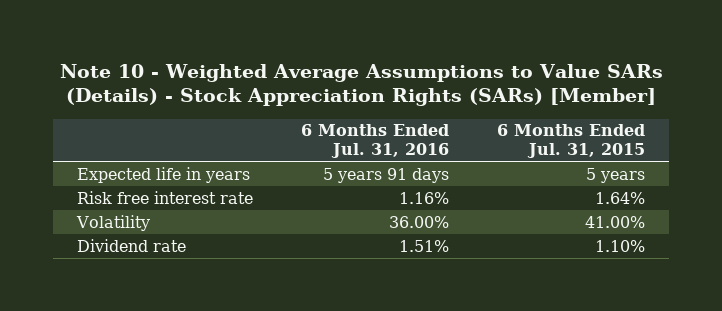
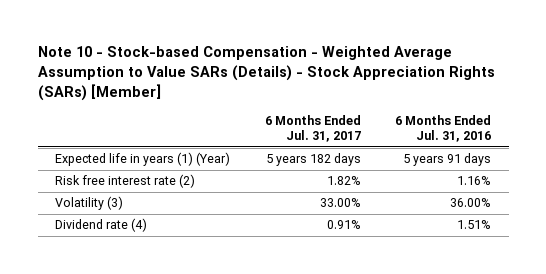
- Note 10 - Weighted Average Assumptions to Value SARs (Details) - Stock Appreciation Rights (SARs) [Member]
+ Note 10 - Stock-based Compensation - Weighted Average Assumption to Value SARs (Details) - Stock Appreciation Rights (SARs) [Member]
- | 6 Months Ended Jul. 31, 2016 | 6 Months Ended Jul. 31, 2015
+ | 6 Months Ended Jul. 31, 2017 | 6 Months Ended Jul. 31, 2016
- Expected life in years | 5 years 91 days | 5 years
- Risk free interest rate | 1.16% | 1.64%
- Volatility | 36.00% | 41.00%
- Dividend rate | 1.51% | 1.10%
+ Expected life in years (1) (Year) | 5 years 182 days | 5 years 91 days
+ Risk free interest rate (2) | 1.82% | 1.16%
+ Volatility (3) | 33.00% | 36.00%
+ Dividend rate (4) | 0.91% | 1.51%

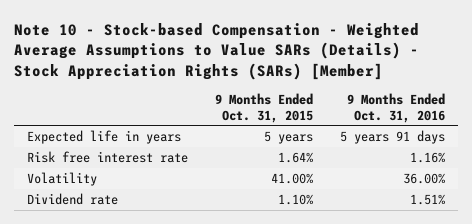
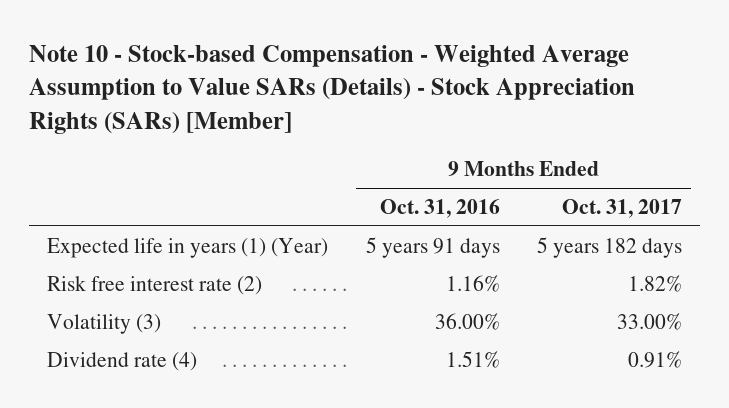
- Note 10 - Stock-based Compensation - Weighted Average Assumptions to Value SARs (Details) - Stock Appreciation Rights (SARs) [Member]
+ Note 10 - Stock-based Compensation - Weighted Average Assumption to Value SARs (Details) - Stock Appreciation Rights (SARs) [Member]
- | 9 Months Ended Oct. 31, 2015 | 9 Months Ended Oct. 31, 2016
+ | 9 Months Ended Oct. 31, 2016 | 9 Months Ended Oct. 31, 2017
- Expected life in years | 5 years | 5 years 91 days
- Risk free interest rate | 1.64% | 1.16%
- Volatility | 41.00% | 36.00%
- Dividend rate | 1.10% | 1.51%
+ Expected life in years (1) (Year) | 5 years 91 days | 5 years 182 days
+ Risk free interest rate (2) | 1.16% | 1.82%
+ Volatility (3) | 36.00% | 33.00%
+ Dividend rate (4) | 1.51% | 0.91%

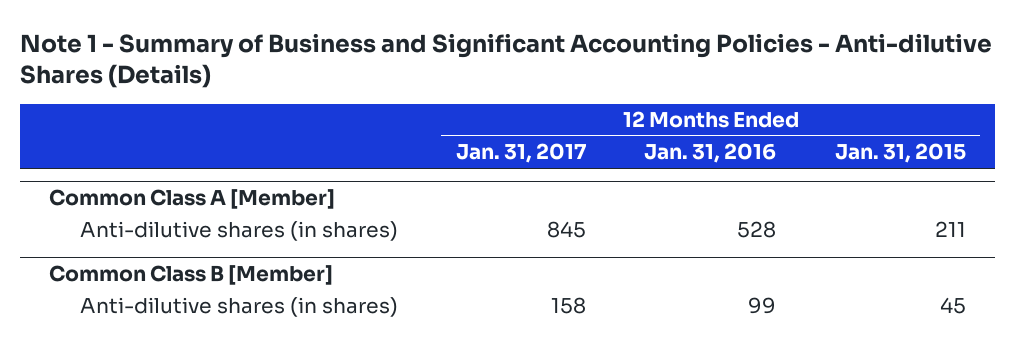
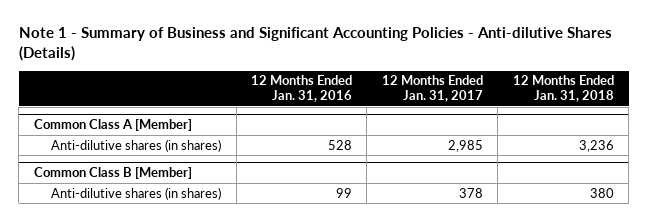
- | 12 Months Ended Jan. 31, 2017 | 12 Months Ended Jan. 31, 2016 | 12 Months Ended Jan. 31, 2015
+ | 12 Months Ended Jan. 31, 2016 | 12 Months Ended Jan. 31, 2017 | 12 Months Ended Jan. 31, 2018
@ Common Class A [Member]
- Anti-dilutive shares (in shares) | 845 | 528 | 211
+ Anti-dilutive shares (in shares) | 528 | 2,985 | 3,236
@ Common Class B [Member]
- Anti-dilutive shares (in shares) | 158 | 99 | 45
+ Anti-dilutive shares (in shares) | 99 | 378 | 380

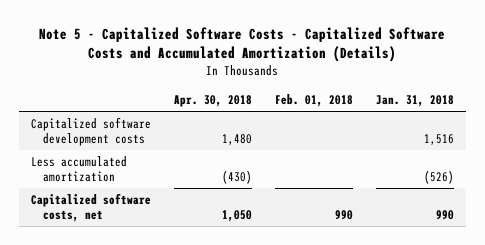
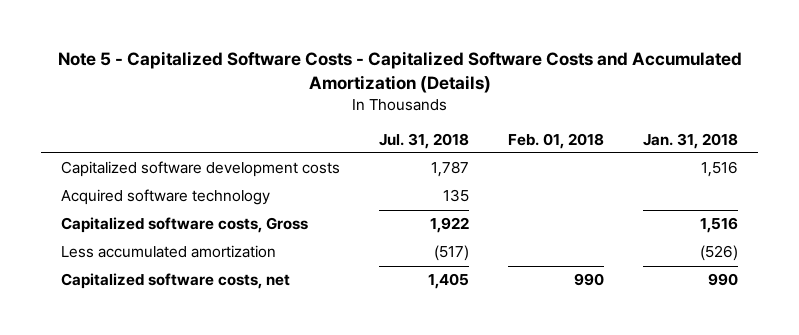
- | Apr. 30, 2018 | Feb. 01, 2018 | Jan. 31, 2018
+ | Jul. 31, 2018 | Feb. 01, 2018 | Jan. 31, 2018
+ Acquired software technology | 135 | |
+ Capitalized software costs, Gross | 1,922 | | 1,516

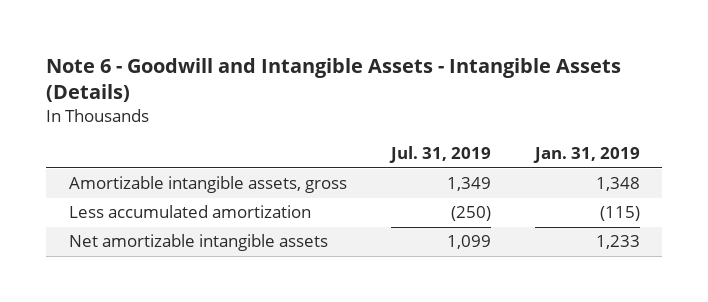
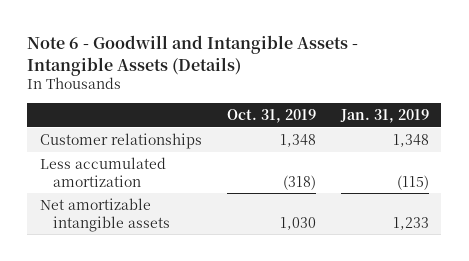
- | Jul. 31, 2019 | Jan. 31, 2019
+ | Oct. 31, 2019 | Jan. 31, 2019
- Amortizable intangible assets, gross | 1,349 | 1,348
+ Customer relationships | 1,348 | 1,348

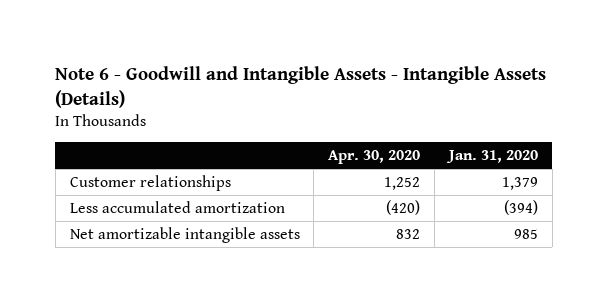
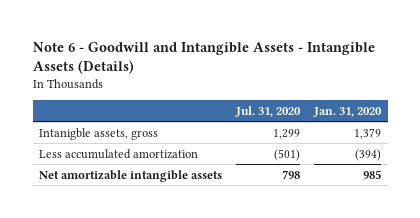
- | Apr. 30, 2020 | Jan. 31, 2020
+ | Jul. 31, 2020 | Jan. 31, 2020
- Customer relationships | 1,252 | 1,379
+ Intanigble assets, gross | 1,299 | 1,379

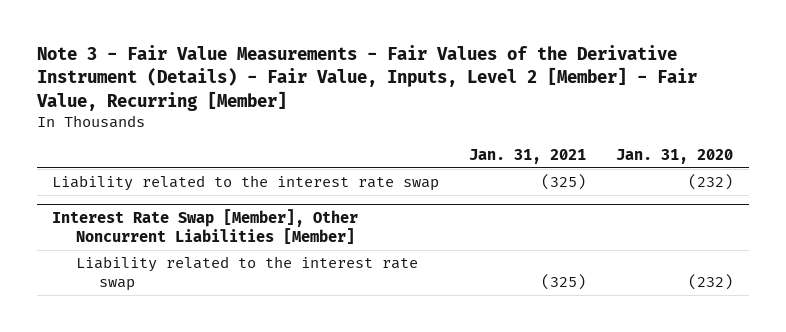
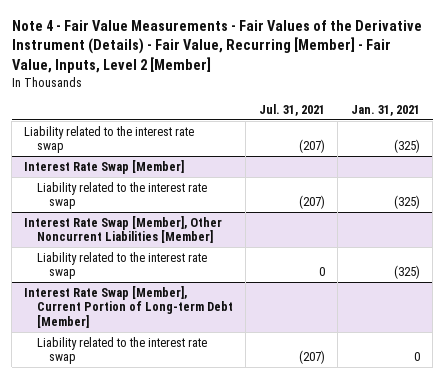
- Note 3 - Fair Value Measurements - Fair Values of the Derivative Instrument (Details) - Fair Value, Inputs, Level 2 [Member] - Fair Value, Recurring [Member]
+ Note 4 - Fair Value Measurements - Fair Values of the Derivative Instrument (Details) - Fair Value, Recurring [Member] - Fair Value, Inputs, Level 2 [Member]
- | Jan. 31, 2021 | Jan. 31, 2020
+ | Jul. 31, 2021 | Jan. 31, 2021
+ Interest Rate Swap [Member]
+ Liability related to the interest rate swap | (207) | (325)
+ Interest Rate Swap [Member], Current Portion of Long-term Debt [Member]
+ Liability related to the interest rate swap | (207) | 0

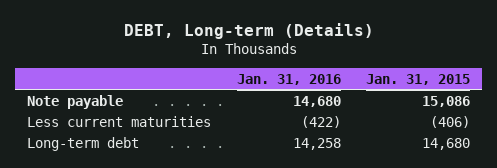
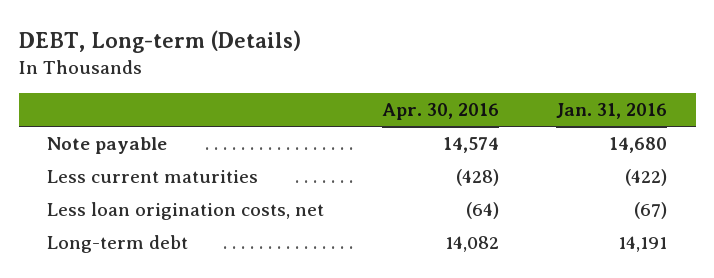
- | Jan. 31, 2016 | Jan. 31, 2015
+ | Apr. 30, 2016 | Jan. 31, 2016
- Long-term debt | 14,258 | 14,680
+ Less loan origination costs, net | (64) | (67)
+ Long-term debt | 14,082 | 14,191

